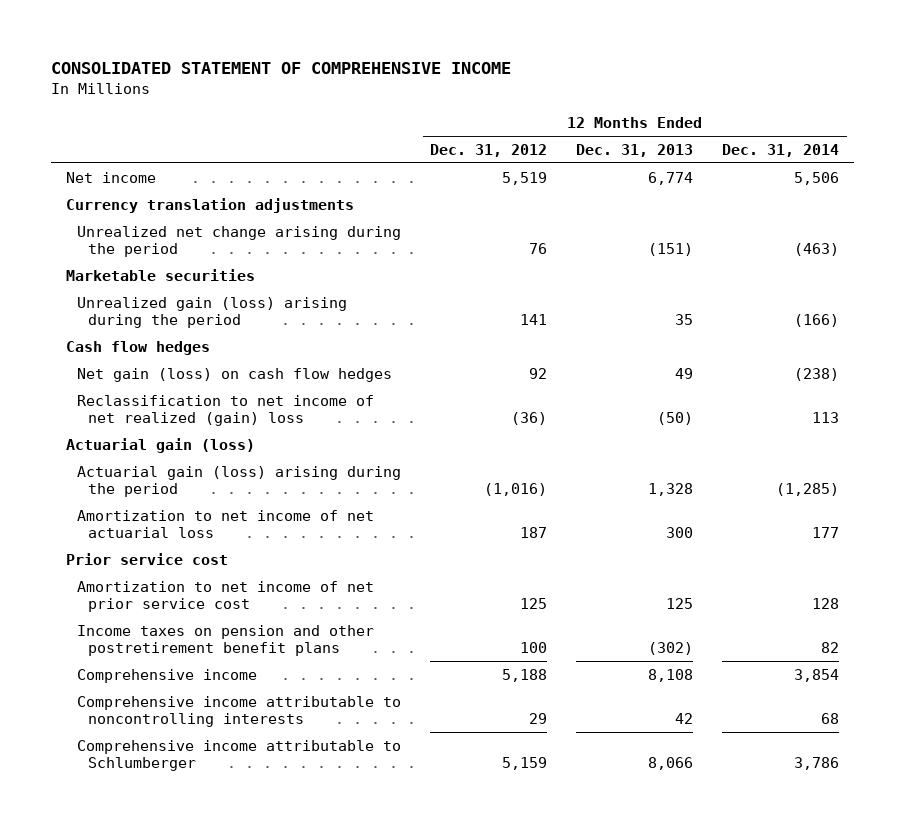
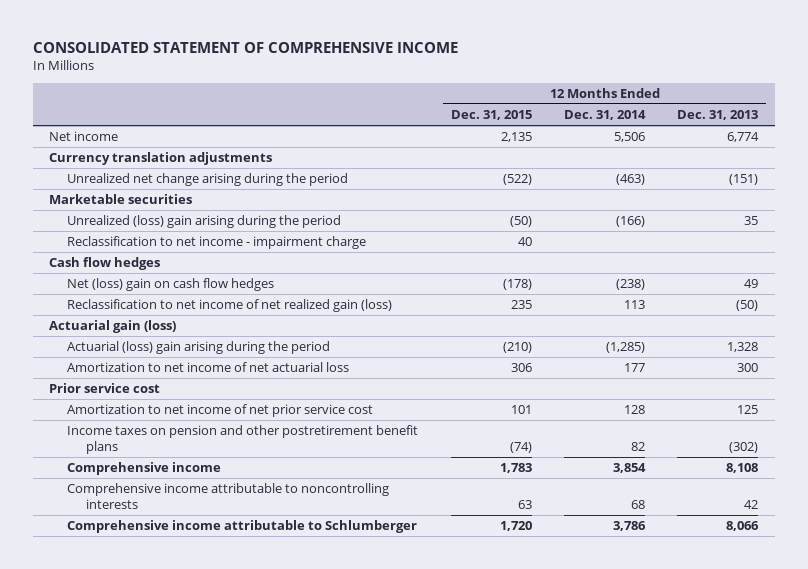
- | 12 Months Ended Dec. 31, 2012 | 12 Months Ended Dec. 31, 2013 | 12 Months Ended Dec. 31, 2014
+ | 12 Months Ended Dec. 31, 2015 | 12 Months Ended Dec. 31, 2014 | 12 Months Ended Dec. 31, 2013
- Unrealized gain (loss) arising during the period | 141 | 35 | (166)
+ Unrealized (loss) gain arising during the period | (50) | (166) | 35
+ Reclassification to net income - impairment charge | 40 | |
- Net gain (loss) on cash flow hedges | 92 | 49 | (238)
- Reclassification to net income of net realized (gain) loss | (36) | (50) | 113
+ Net (loss) gain on cash flow hedges | (178) | (238) | 49
+ Reclassification to net income of net realized gain (loss) | 235 | 113 | (50)
- Actuarial gain (loss) arising during the period | (1,016) | 1,328 | (1,285)
+ Actuarial (loss) gain arising during the period | (210) | (1,285) | 1,328

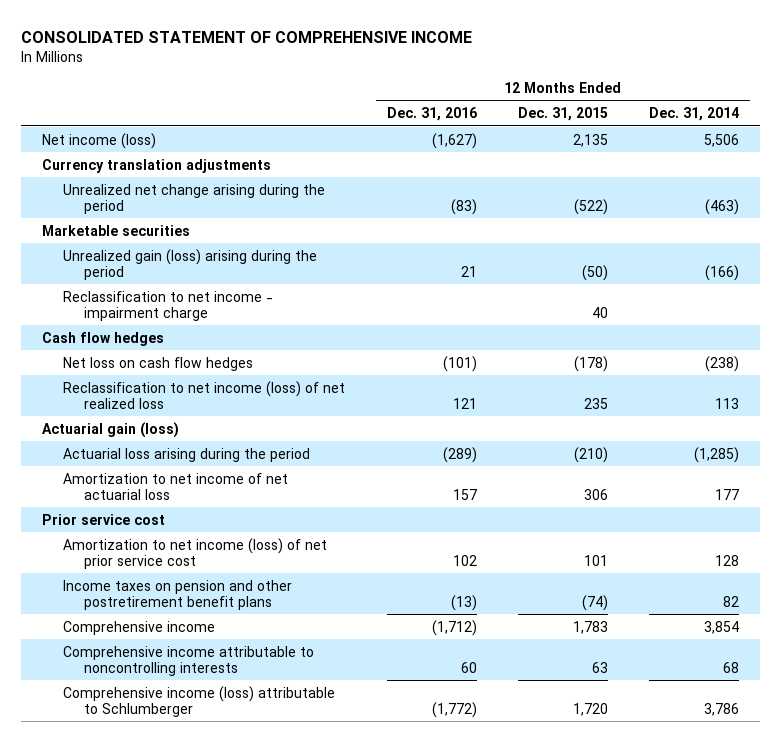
- | 12 Months Ended Dec. 31, 2015 | 12 Months Ended Dec. 31, 2014 | 12 Months Ended Dec. 31, 2013
+ | 12 Months Ended Dec. 31, 2016 | 12 Months Ended Dec. 31, 2015 | 12 Months Ended Dec. 31, 2014
- Net income | 2,135 | 5,506 | 6,774
+ Net income (loss) | (1,627) | 2,135 | 5,506
- Unrealized (loss) gain arising during the period | (50) | (166) | 35
+ Unrealized gain (loss) arising during the period | 21 | (50) | (166)
- Net (loss) gain on cash flow hedges | (178) | (238) | 49
- Reclassification to net income of net realized gain (loss) | 235 | 113 | (50)
+ Net loss on cash flow hedges | (101) | (178) | (238)
+ Reclassification to net income (loss) of net realized loss | 121 | 235 | 113
- Actuarial (loss) gain arising during the period | (210) | (1,285) | 1,328
+ Actuarial loss arising during the period | (289) | (210) | (1,285)
- Amortization to net income of net prior service cost | 101 | 128 | 125
+ Amortization to net income (loss) of net prior service cost | 102 | 101 | 128
- Comprehensive income attributable to Schlumberger | 1,720 | 3,786 | 8,066
+ Comprehensive income (loss) attributable to Schlumberger | (1,772) | 1,720 | 3,786

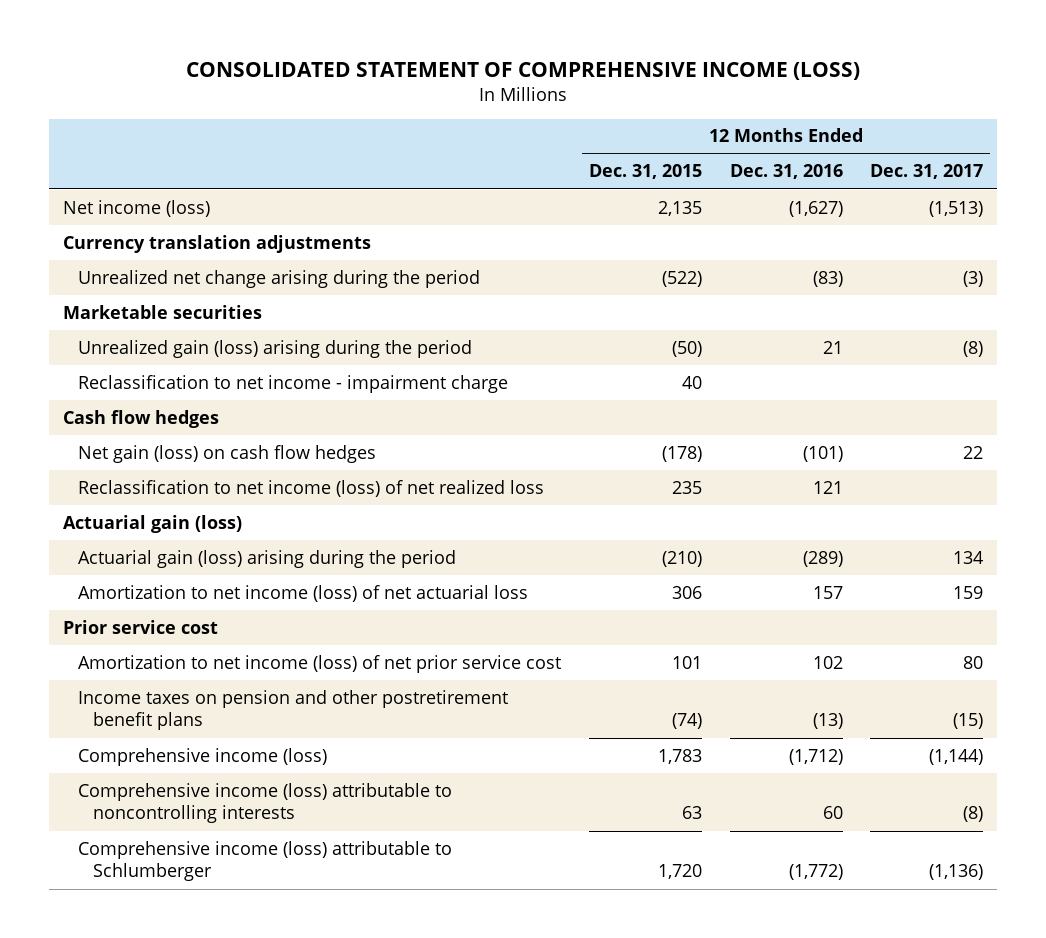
- CONSOLIDATED STATEMENT OF COMPREHENSIVE INCOME
+ CONSOLIDATED STATEMENT OF COMPREHENSIVE INCOME (LOSS)
- | 12 Months Ended Dec. 31, 2016 | 12 Months Ended Dec. 31, 2015 | 12 Months Ended Dec. 31, 2014
+ | 12 Months Ended Dec. 31, 2015 | 12 Months Ended Dec. 31, 2016 | 12 Months Ended Dec. 31, 2017
- Net loss on cash flow hedges | (101) | (178) | (238)
+ Net gain (loss) on cash flow hedges | (178) | (101) | 22
- Actuarial loss arising during the period | (289) | (210) | (1,285)
- Amortization to net income of net actuarial loss | 157 | 306 | 177
+ Actuarial gain (loss) arising during the period | (210) | (289) | 134
+ Amortization to net income (loss) of net actuarial loss | 306 | 157 | 159
- Comprehensive income | (1,712) | 1,783 | 3,854
- Comprehensive income attributable to noncontrolling interests | 60 | 63 | 68
+ Comprehensive income (loss) | 1,783 | (1,712) | (1,144)
+ Comprehensive income (loss) attributable to noncontrolling interests | 63 | 60 | (8)

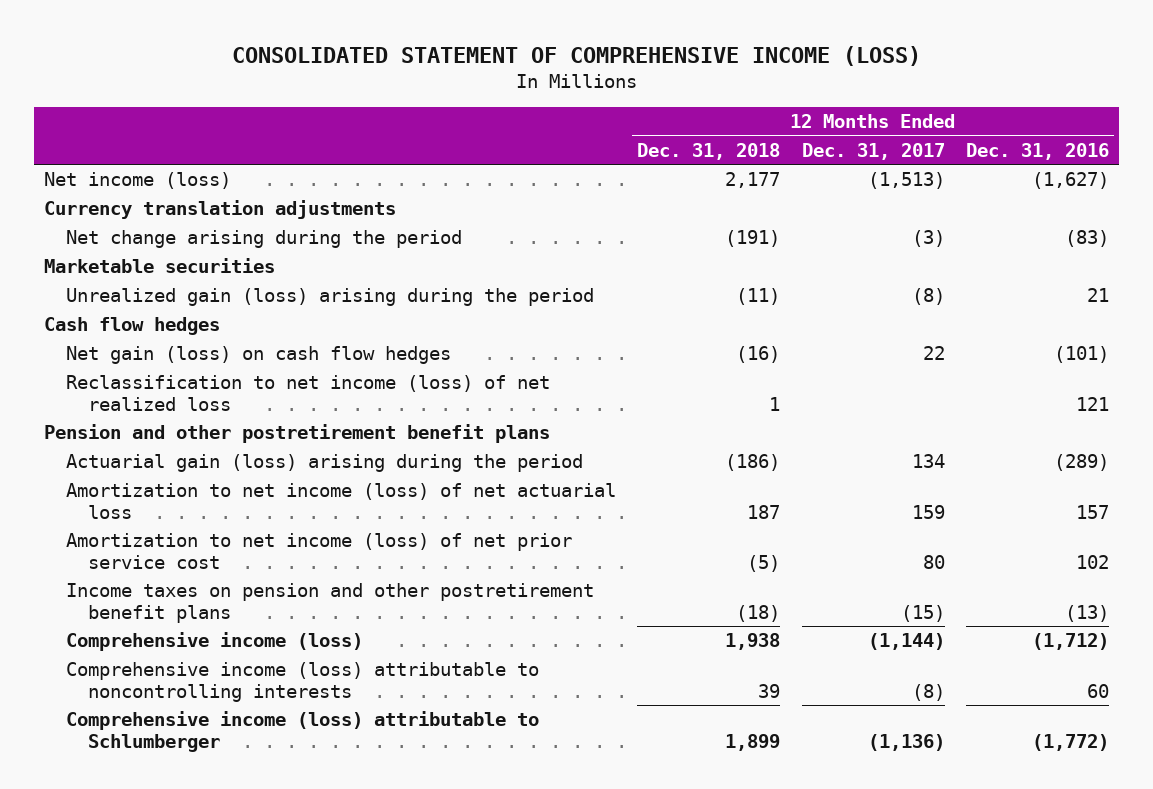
- | 12 Months Ended Dec. 31, 2015 | 12 Months Ended Dec. 31, 2016 | 12 Months Ended Dec. 31, 2017
+ | 12 Months Ended Dec. 31, 2018 | 12 Months Ended Dec. 31, 2017 | 12 Months Ended Dec. 31, 2016
- Unrealized net change arising during the period | (522) | (83) | (3)
+ Net change arising during the period | (191) | (3) | (83)
- Reclassification to net income - impairment charge | 40 | |
- Actuarial gain (loss)
+ Pension and other postretirement benefit plans
- Prior service cost

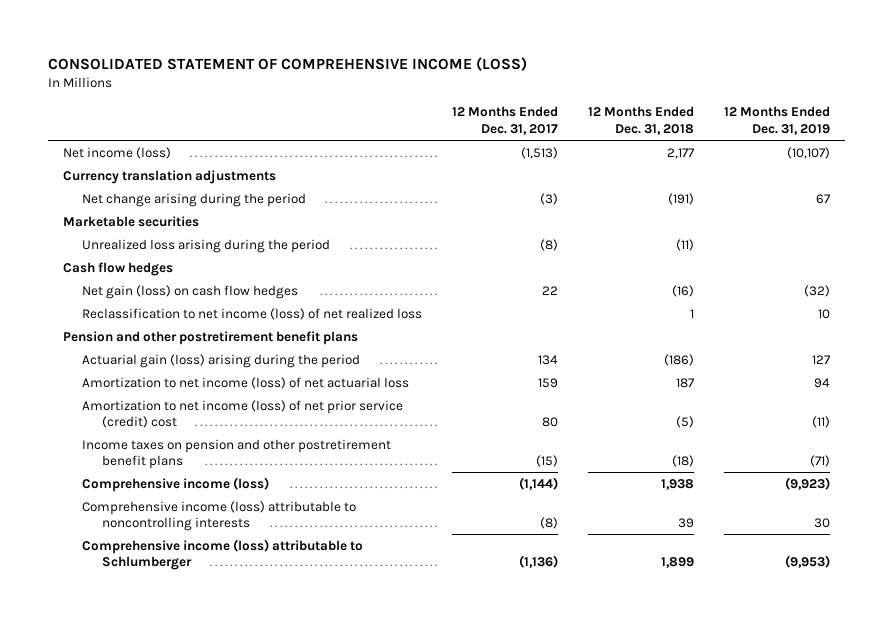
- | 12 Months Ended Dec. 31, 2018 | 12 Months Ended Dec. 31, 2017 | 12 Months Ended Dec. 31, 2016
+ | 12 Months Ended Dec. 31, 2017 | 12 Months Ended Dec. 31, 2018 | 12 Months Ended Dec. 31, 2019
- Unrealized gain (loss) arising during the period | (11) | (8) | 21
+ Unrealized loss arising during the period | (8) | (11) |
- Amortization to net income (loss) of net prior service cost | (5) | 80 | 102
+ Amortization to net income (loss) of net prior service (credit) cost | 80 | (5) | (11)

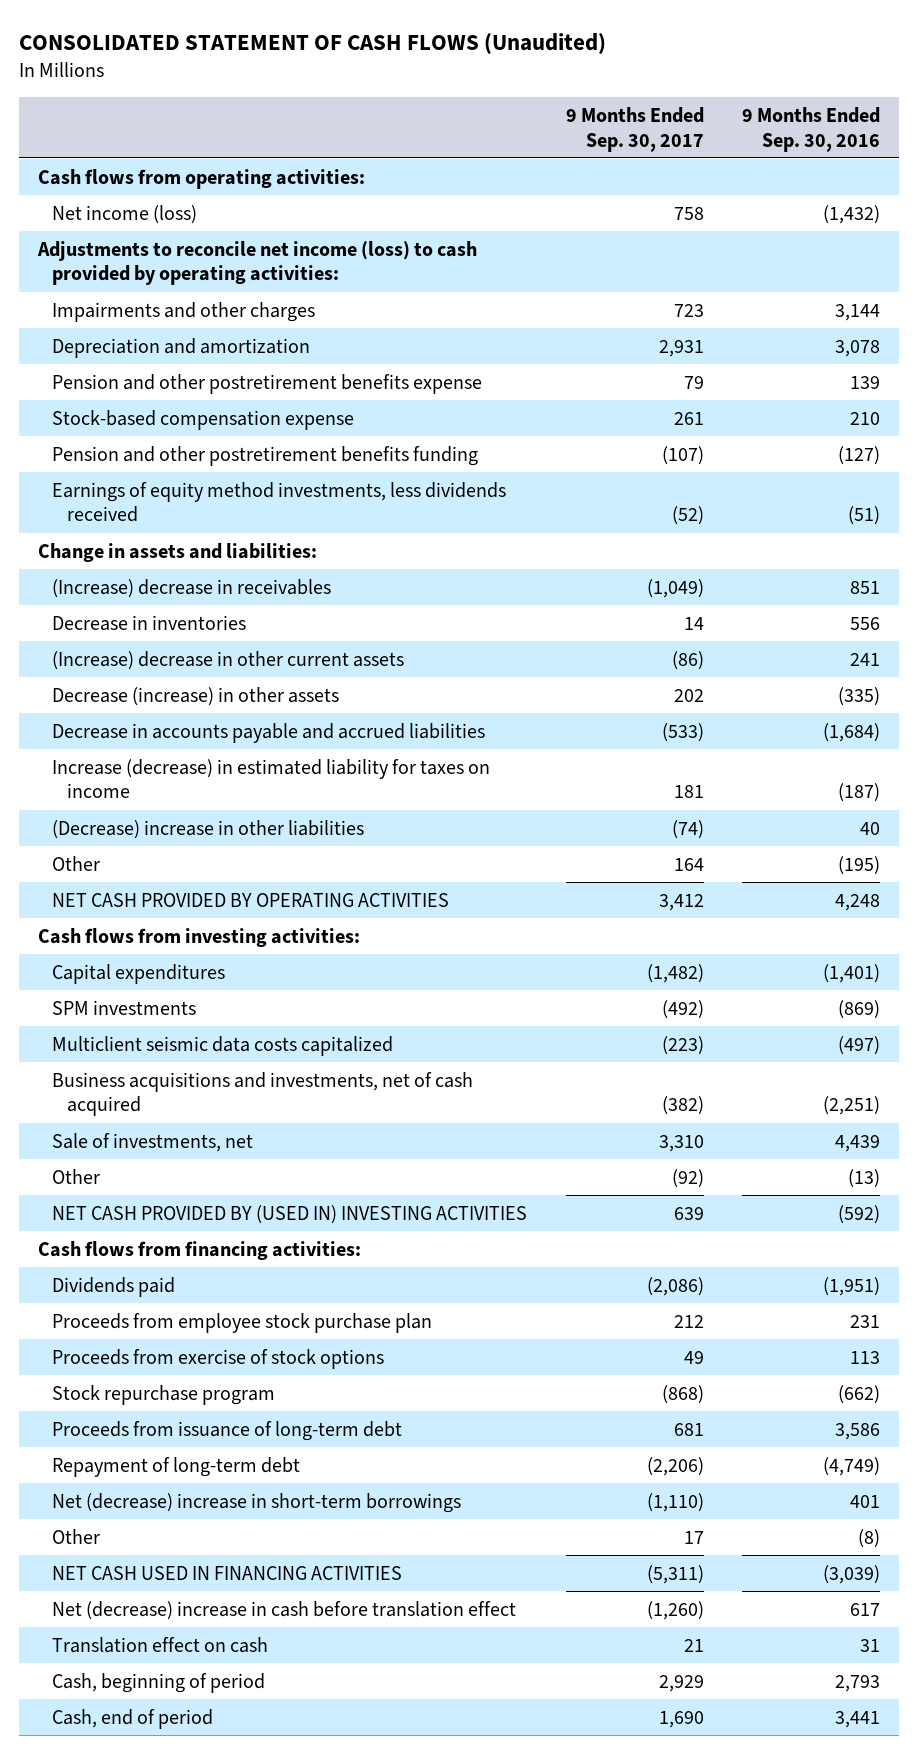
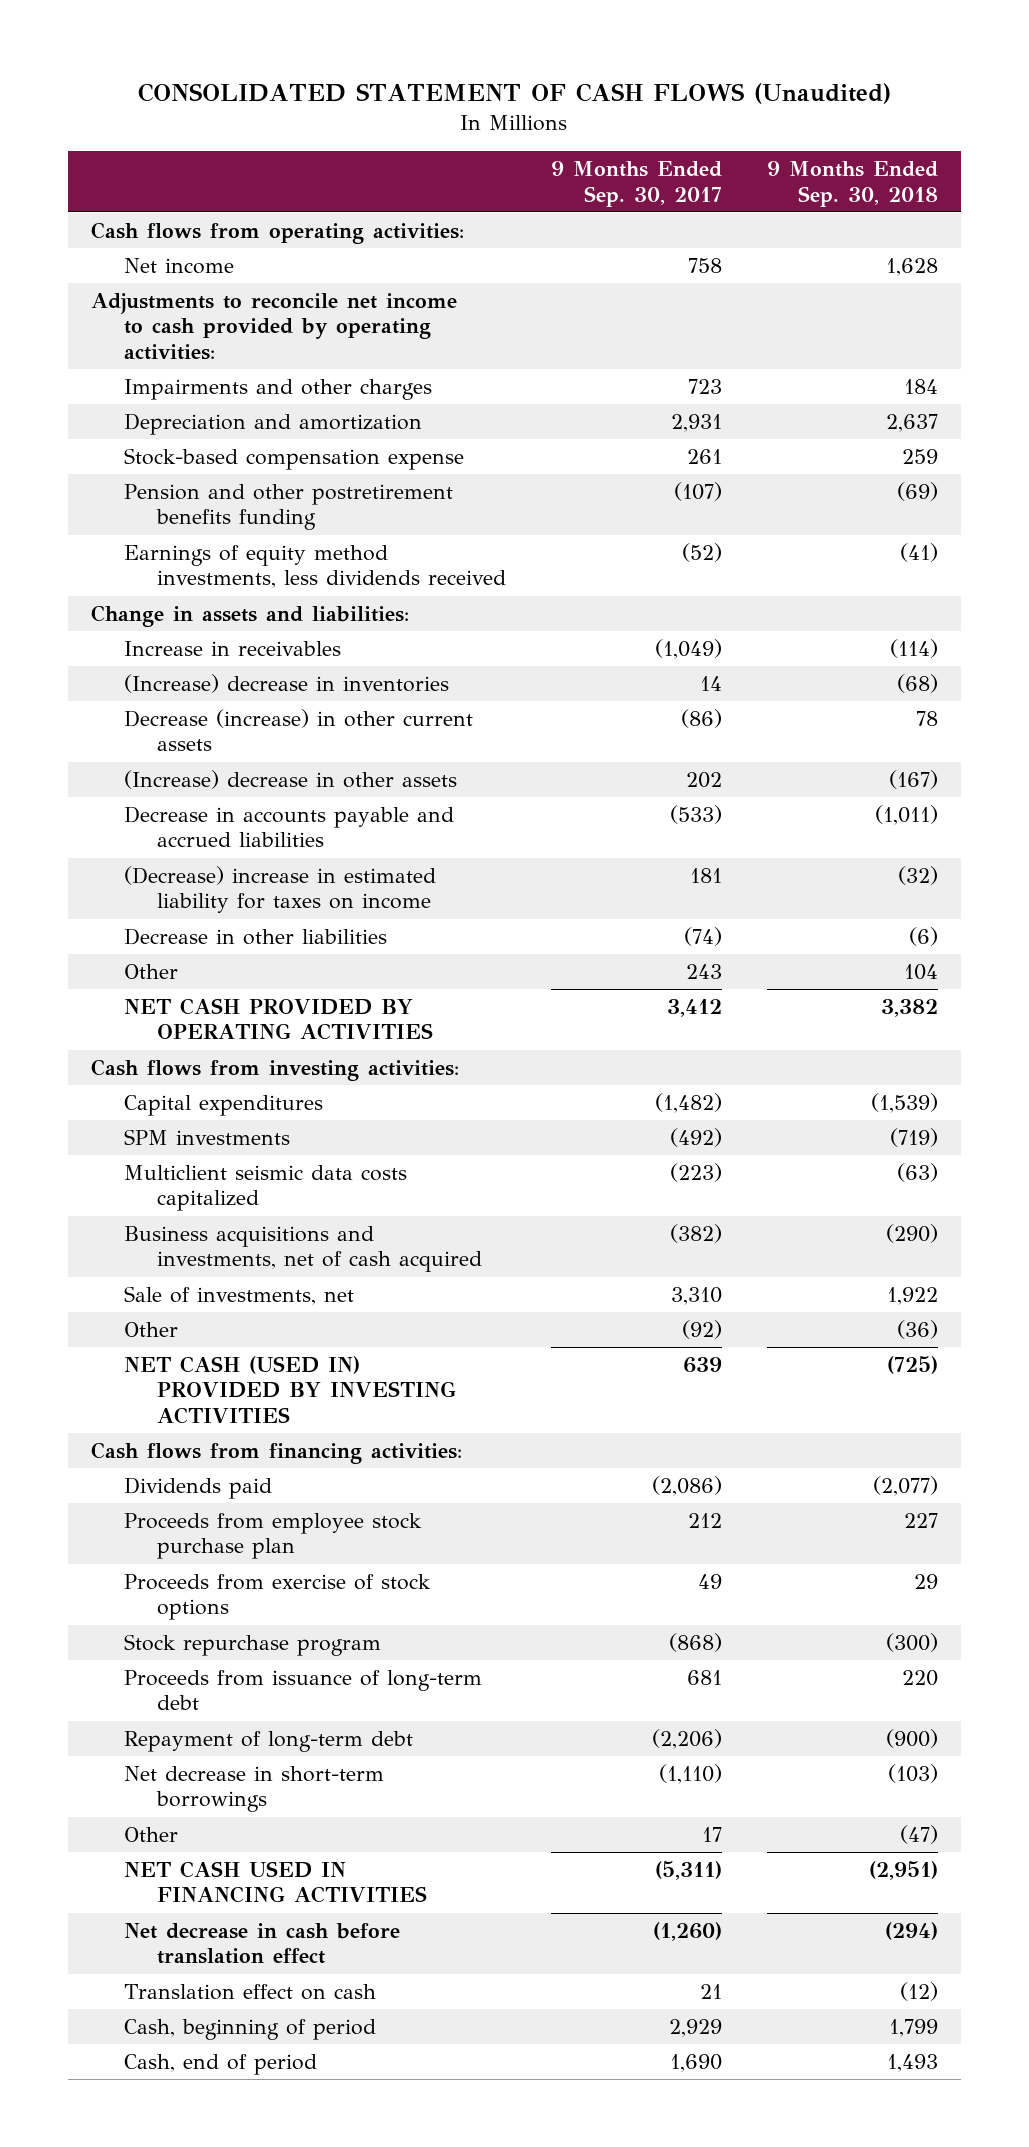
- | 9 Months Ended Sep. 30, 2017 | 9 Months Ended Sep. 30, 2016
+ | 9 Months Ended Sep. 30, 2017 | 9 Months Ended Sep. 30, 2018
- Net income (loss) | 758 | (1,432)
- Adjustments to reconcile net income (loss) to cash provided by operating activities:
+ Net income | 758 | 1,628
+ Adjustments to reconcile net income to cash provided by operating activities:
- Pension and other postretirement benefits expense | 79 | 139
- (Increase) decrease in receivables | (1,049) | 851
- Decrease in inventories | 14 | 556
- (Increase) decrease in other current assets | (86) | 241
- Decrease (increase) in other assets | 202 | (335)
+ Increase in receivables | (1,049) | (114)
+ (Increase) decrease in inventories | 14 | (68)
+ Decrease (increase) in other current assets | (86) | 78
+ (Increase) decrease in other assets | 202 | (167)
- Increase (decrease) in estimated liability for taxes on income | 181 | (187)
- (Decrease) increase in other liabilities | (74) | 40
- Other | 164 | (195)
+ (Decrease) increase in estimated liability for taxes on income | 181 | (32)
+ Decrease in other liabilities | (74) | (6)
+ Other | 243 | 104
- NET CASH PROVIDED BY (USED IN) INVESTING ACTIVITIES | 639 | (592)
+ NET CASH (USED IN) PROVIDED BY INVESTING ACTIVITIES | 639 | (725)
- Net (decrease) increase in short-term borrowings | (1,110) | 401
+ Net decrease in short-term borrowings | (1,110) | (103)
- Net (decrease) increase in cash before translation effect | (1,260) | 617
+ Net decrease in cash before translation effect | (1,260) | (294)

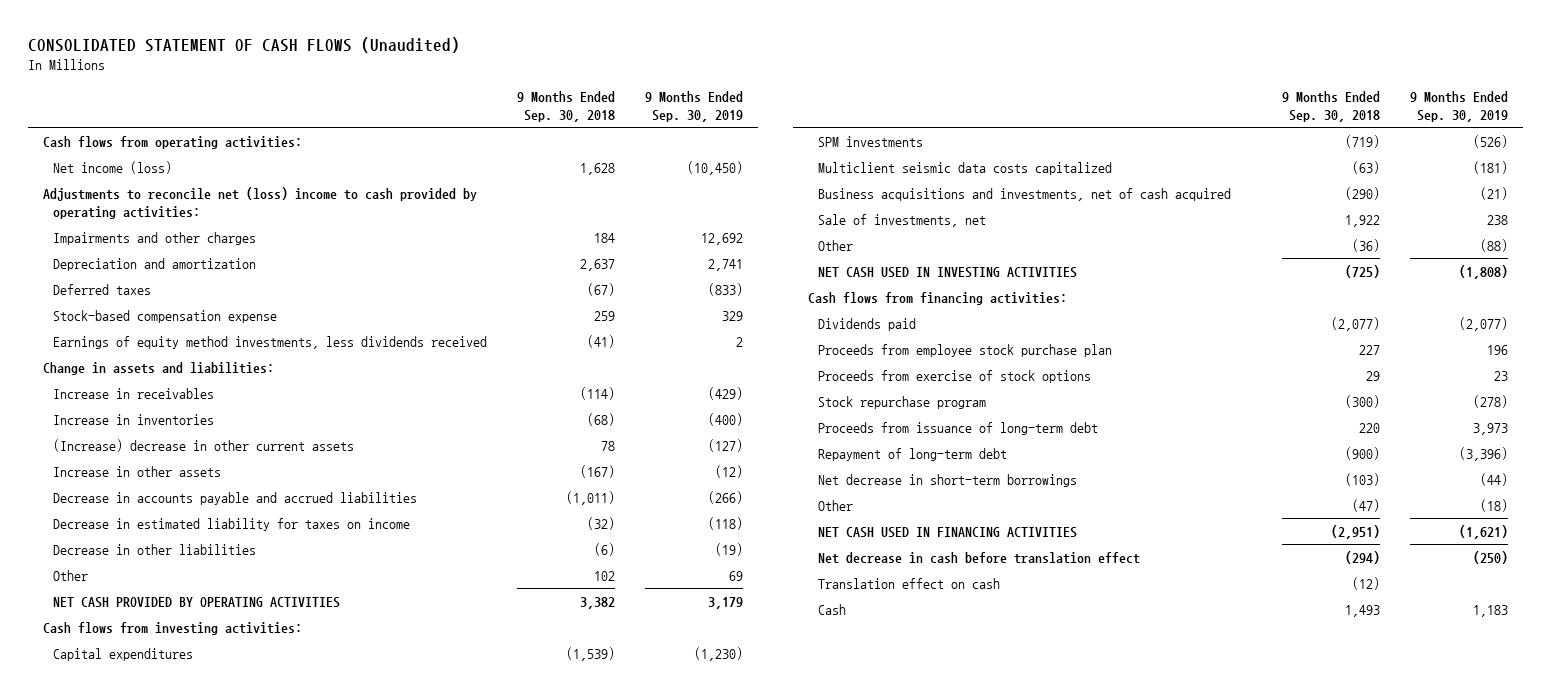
- | 9 Months Ended Sep. 30, 2017 | 9 Months Ended Sep. 30, 2018
+ | 9 Months Ended Sep. 30, 2018 | 9 Months Ended Sep. 30, 2019
- Net income | 758 | 1,628
- Adjustments to reconcile net income to cash provided by operating activities:
+ Net income (loss) | 1,628 | (10,450)
+ Adjustments to reconcile net (loss) income to cash provided by operating activities:
+ Deferred taxes | (67) | (833)
- Pension and other postretirement benefits funding | (107) | (69)
- (Increase) decrease in inventories | 14 | (68)
- Decrease (increase) in other current assets | (86) | 78
- (Increase) decrease in other assets | 202 | (167)
+ Increase in inventories | (68) | (400)
+ (Increase) decrease in other current assets | 78 | (127)
+ Increase in other assets | (167) | (12)
- (Decrease) increase in estimated liability for taxes on income | 181 | (32)
+ Decrease in estimated liability for taxes on income | (32) | (118)
- Other | 243 | 104
+ Other | 102 | 69
- NET CASH (USED IN) PROVIDED BY INVESTING ACTIVITIES | 639 | (725)
+ NET CASH USED IN INVESTING ACTIVITIES | (725) | (1,808)
- Cash, beginning of period | 2,929 | 1,799
- Cash, end of period | 1,690 | 1,493
+ Cash | 1,493 | 1,183

